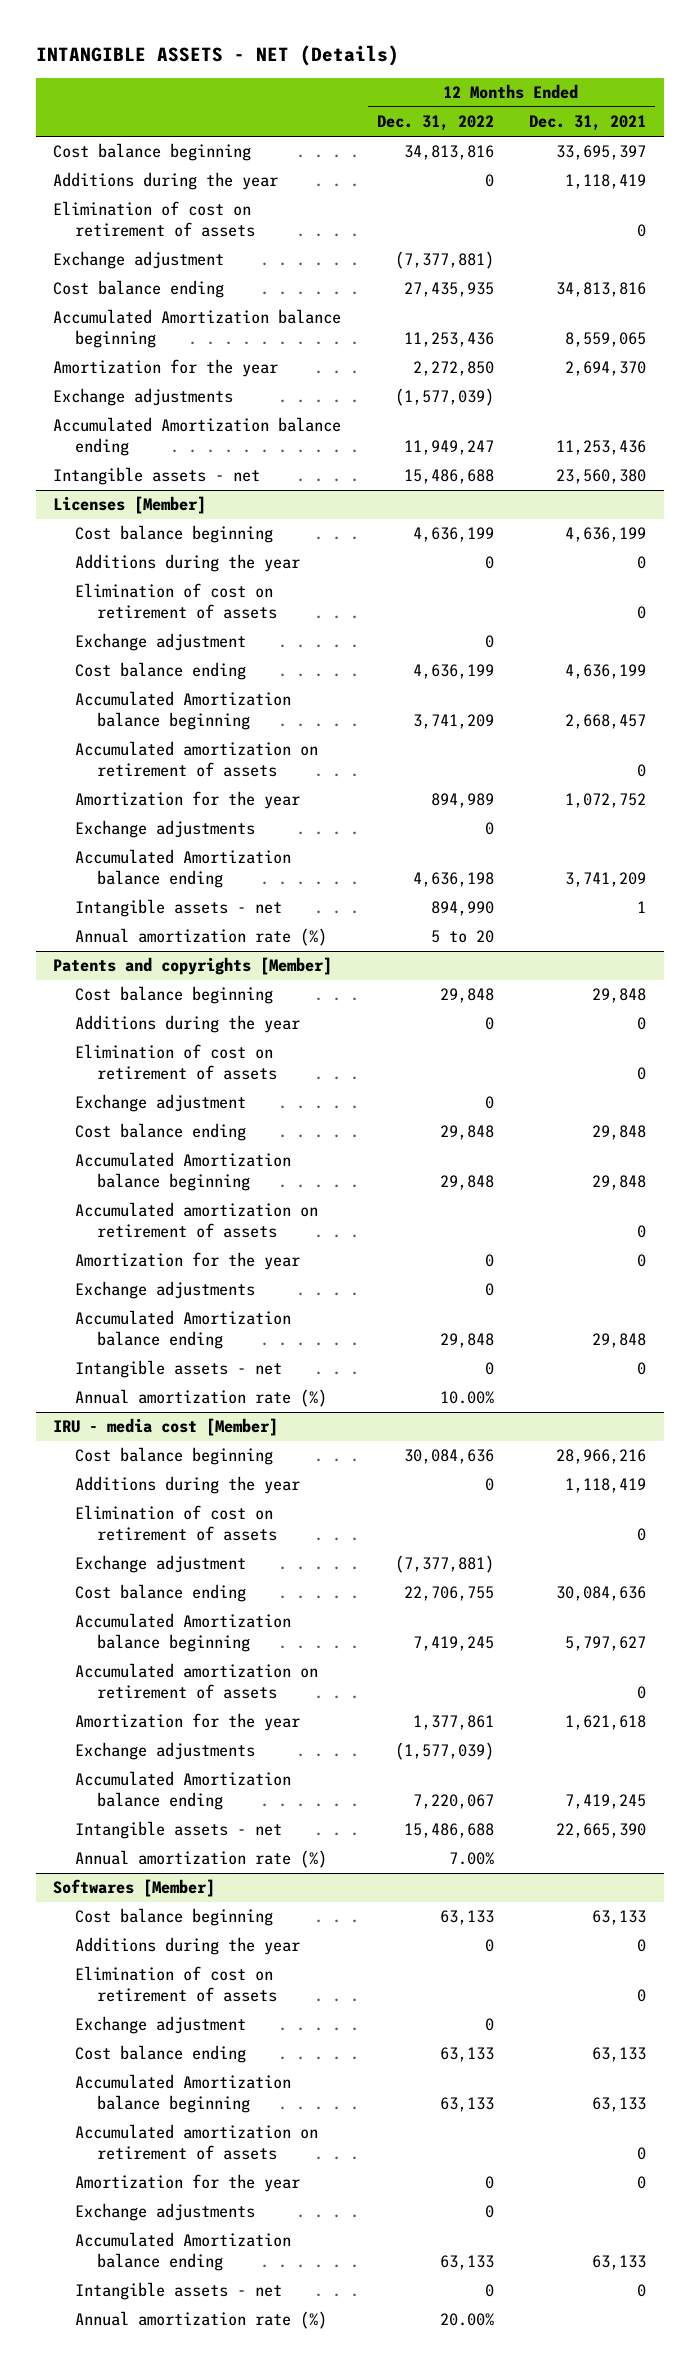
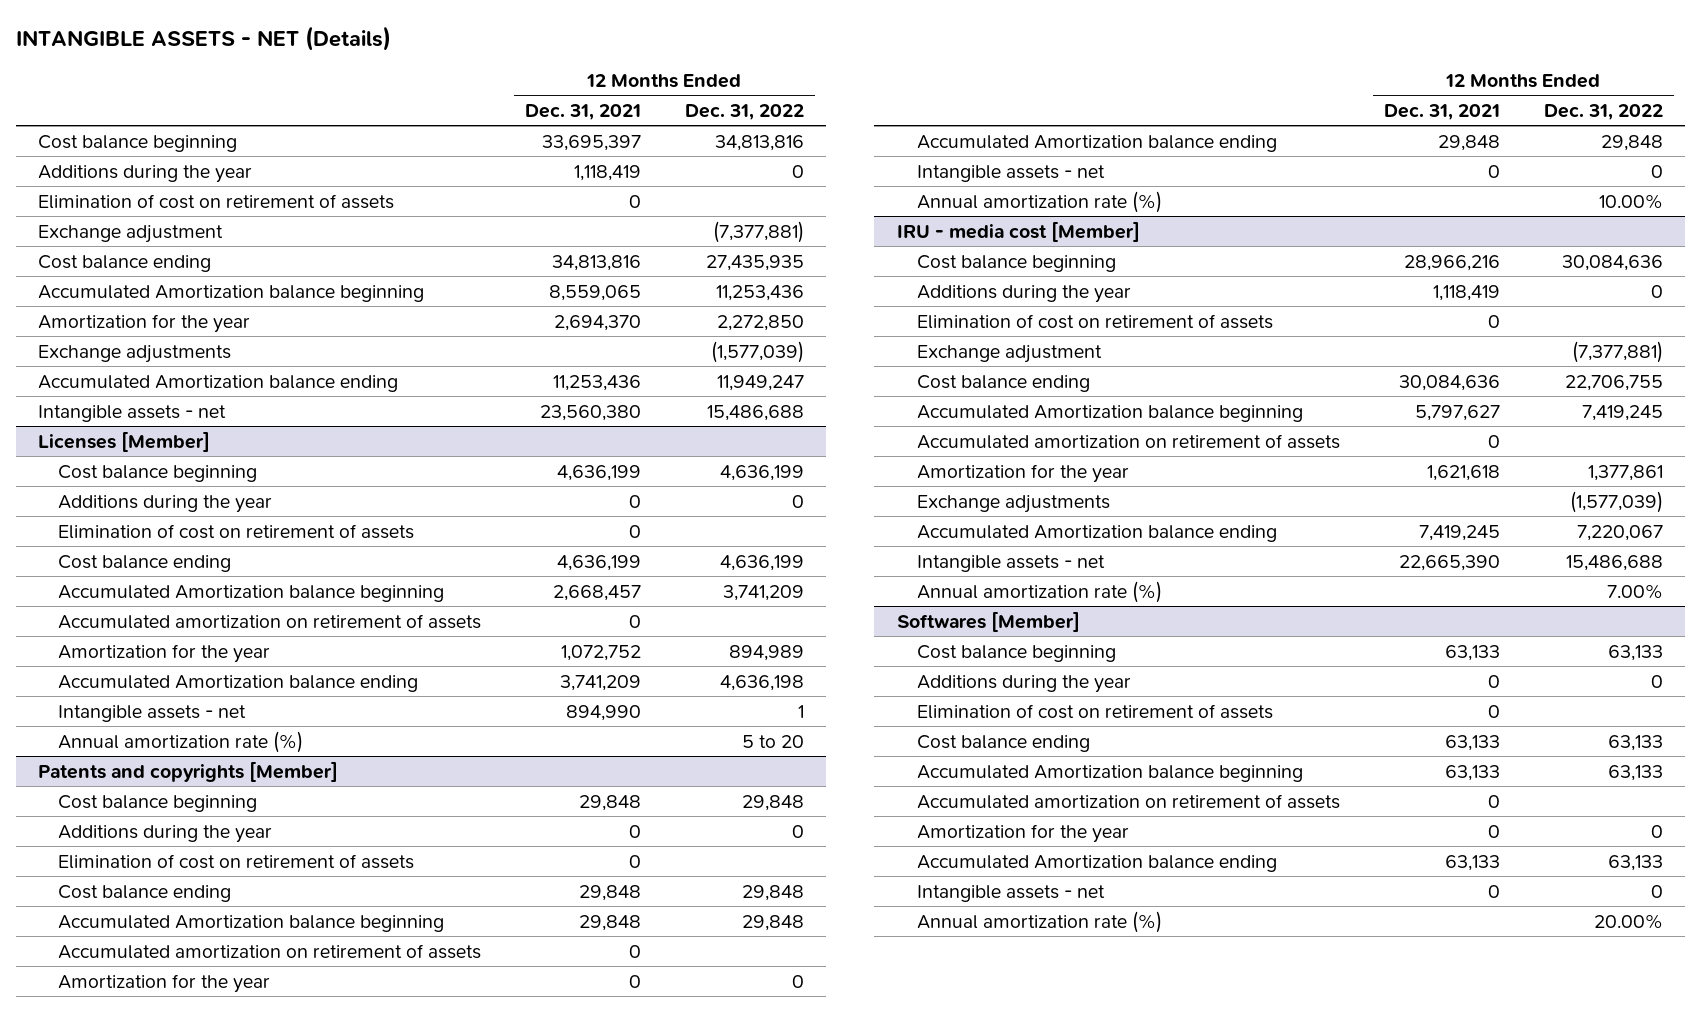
- | 12 Months Ended Dec. 31, 2022 | 12 Months Ended Dec. 31, 2021
+ | 12 Months Ended Dec. 31, 2021 | 12 Months Ended Dec. 31, 2022
@ Licenses [Member]
- Exchange adjustment | 0 |
- Exchange adjustments | 0 |
- Intangible assets - net | 894,990 | 1
+ Intangible assets - net | 894,990 | 1
@ Patents and copyrights [Member]
- Exchange adjustment | 0 |
- Exchange adjustments | 0 |
@ Softwares [Member]
- Exchange adjustment | 0 |
- Exchange adjustments | 0 |

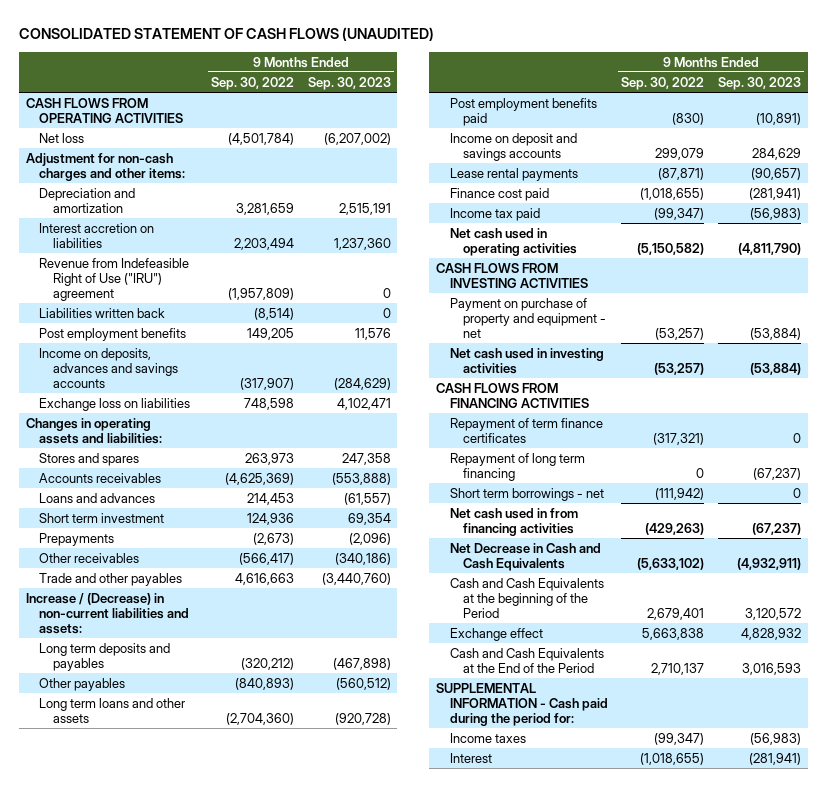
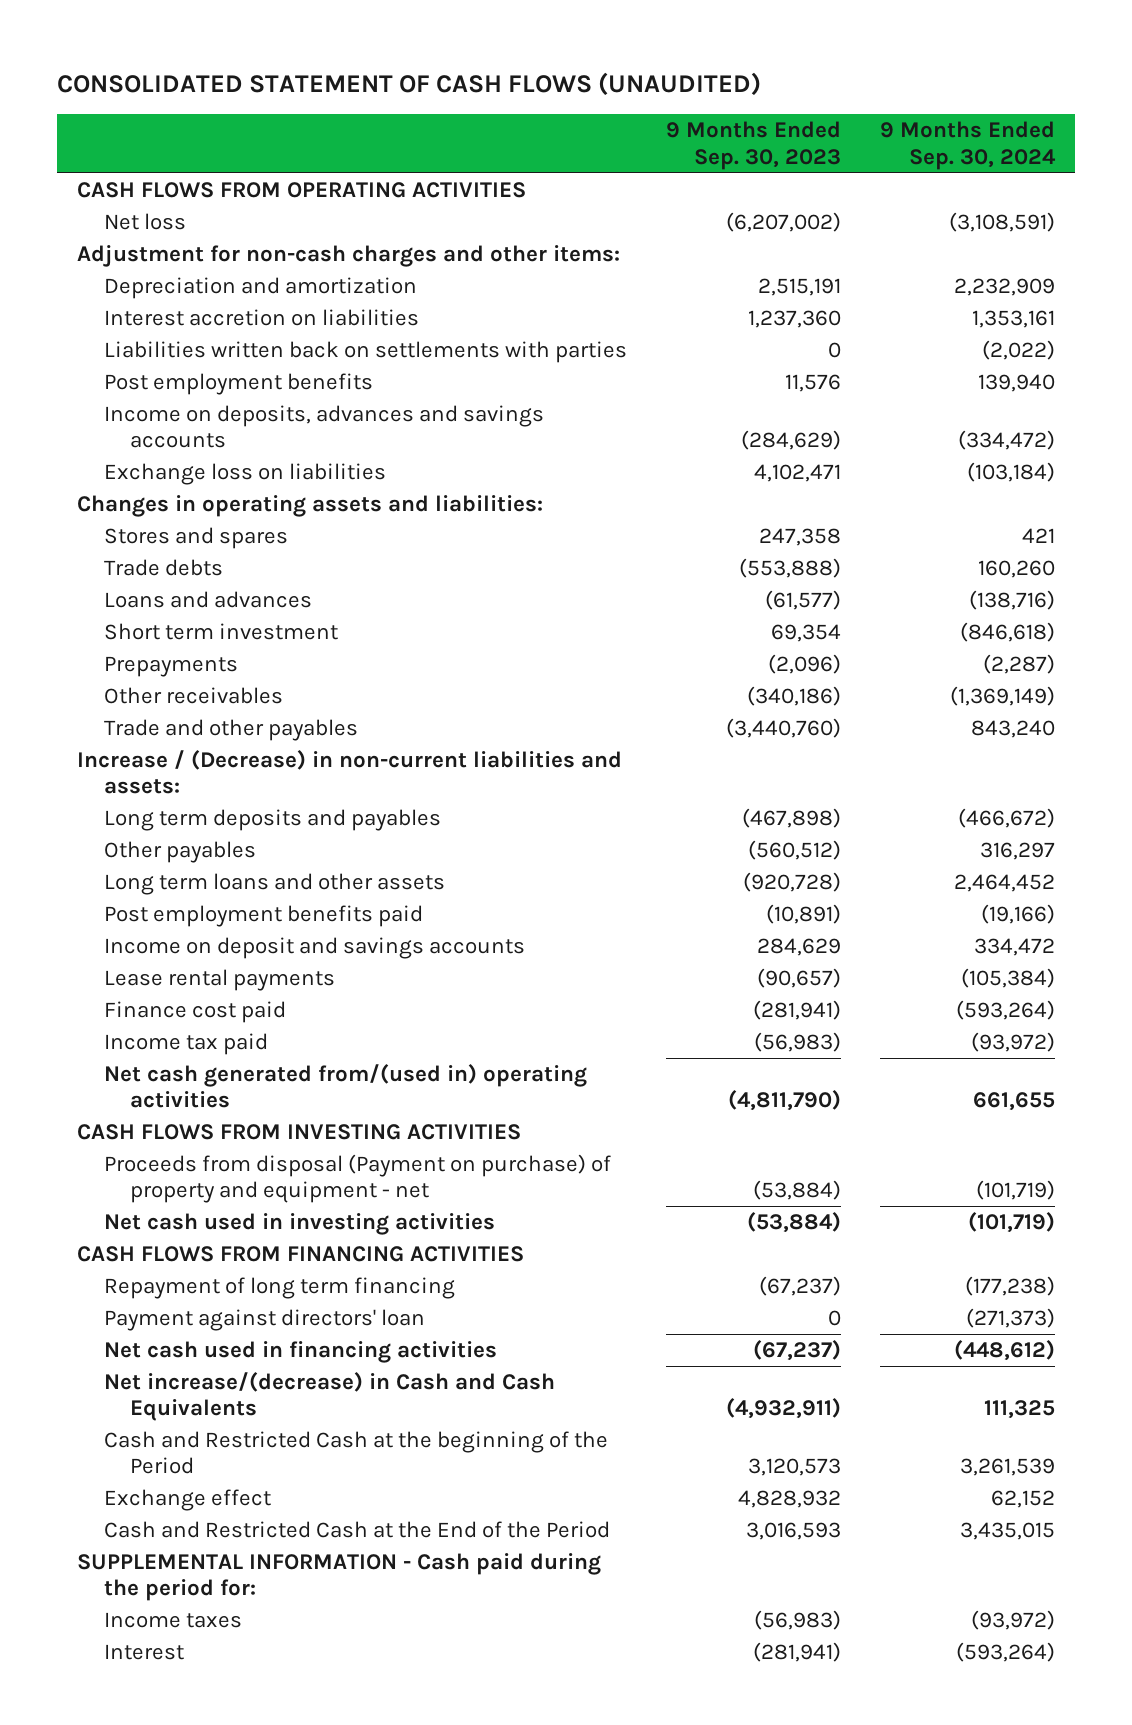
- | 9 Months Ended Sep. 30, 2022 | 9 Months Ended Sep. 30, 2023
+ | 9 Months Ended Sep. 30, 2023 | 9 Months Ended Sep. 30, 2024
- Revenue from Indefeasible Right of Use ("IRU") agreement | (1,957,809) | 0
- Liabilities written back | (8,514) | 0
+ Liabilities written back on settlements with parties | 0 | (2,022)
- Accounts receivables | (4,625,369) | (553,888)
- Loans and advances | 214,453 | (61,557)
+ Trade debts | (553,888) | 160,260
+ Loans and advances | (61,577) | (138,716)
- Net cash used in operating activities | (5,150,582) | (4,811,790)
+ Net cash generated from/(used in) operating activities | (4,811,790) | 661,655
- Payment on purchase of property and equipment - net | (53,257) | (53,884)
+ Proceeds from disposal (Payment on purchase) of property and equipment - net | (53,884) | (101,719)
- Repayment of term finance certificates | (317,321) | 0
- Short term borrowings - net | (111,942) | 0
- Net cash used in from financing activities | (429,263) | (67,237)
- Net Decrease in Cash and Cash Equivalents | (5,633,102) | (4,932,911)
- Cash and Cash Equivalents at the beginning of the Period | 2,679,401 | 3,120,572
+ Payment against directors' loan | 0 | (271,373)
+ Net cash used in financing activities | (67,237) | (448,612)
+ Net increase/(decrease) in Cash and Cash Equivalents | (4,932,911) | 111,325
+ Cash and Restricted Cash at the beginning of the Period | 3,120,573 | 3,261,539
- Cash and Cash Equivalents at the End of the Period | 2,710,137 | 3,016,593
+ Cash and Restricted Cash at the End of the Period | 3,016,593 | 3,435,015

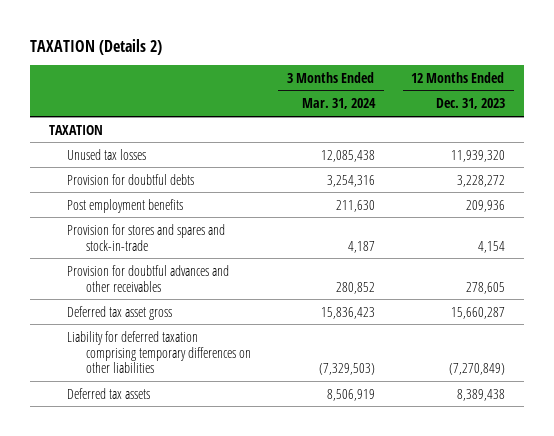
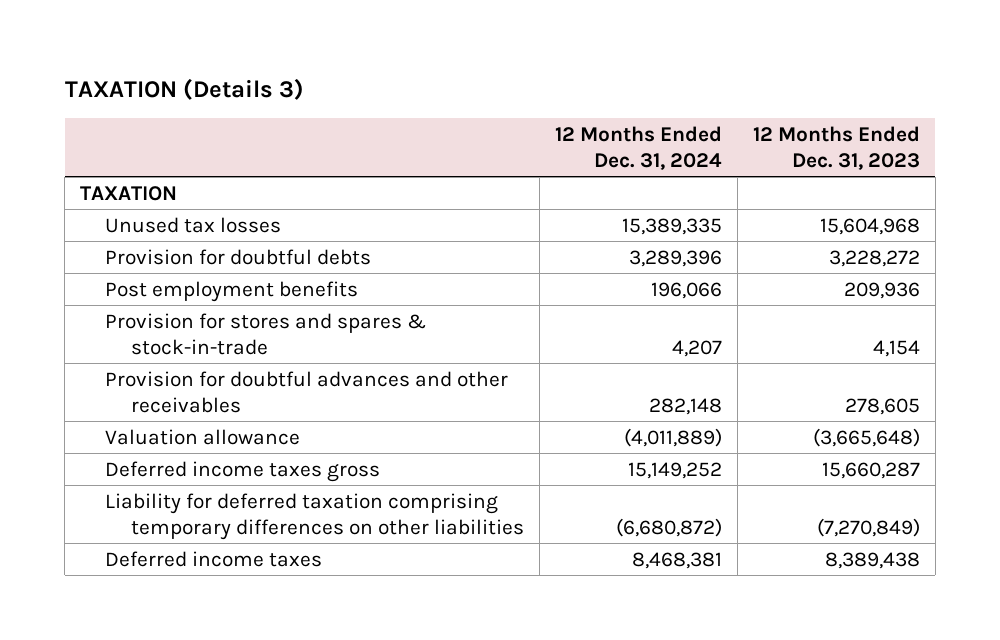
- TAXATION (Details 2)
+ TAXATION (Details 3)
- | 3 Months Ended Mar. 31, 2024 | 12 Months Ended Dec. 31, 2023
+ | 12 Months Ended Dec. 31, 2024 | 12 Months Ended Dec. 31, 2023
- Unused tax losses | 12,085,438 | 11,939,320
+ Unused tax losses | 15,389,335 | 15,604,968
- Provision for stores and spares and stock-in-trade | 4,187 | 4,154
+ Provision for stores and spares & stock-in-trade | 4,207 | 4,154
- Deferred tax asset gross | 15,836,423 | 15,660,287
+ Valuation allowance | (4,011,889) | (3,665,648)
+ Deferred income taxes gross | 15,149,252 | 15,660,287
- Deferred tax assets | 8,506,919 | 8,389,438
+ Deferred income taxes | 8,468,381 | 8,389,438

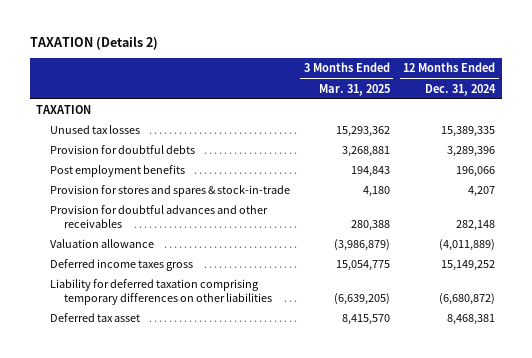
- TAXATION (Details 3)
+ TAXATION (Details 2)
- | 12 Months Ended Dec. 31, 2024 | 12 Months Ended Dec. 31, 2023
+ | 3 Months Ended Mar. 31, 2025 | 12 Months Ended Dec. 31, 2024
- Deferred income taxes | 8,468,381 | 8,389,438
+ Deferred tax asset | 8,415,570 | 8,468,381

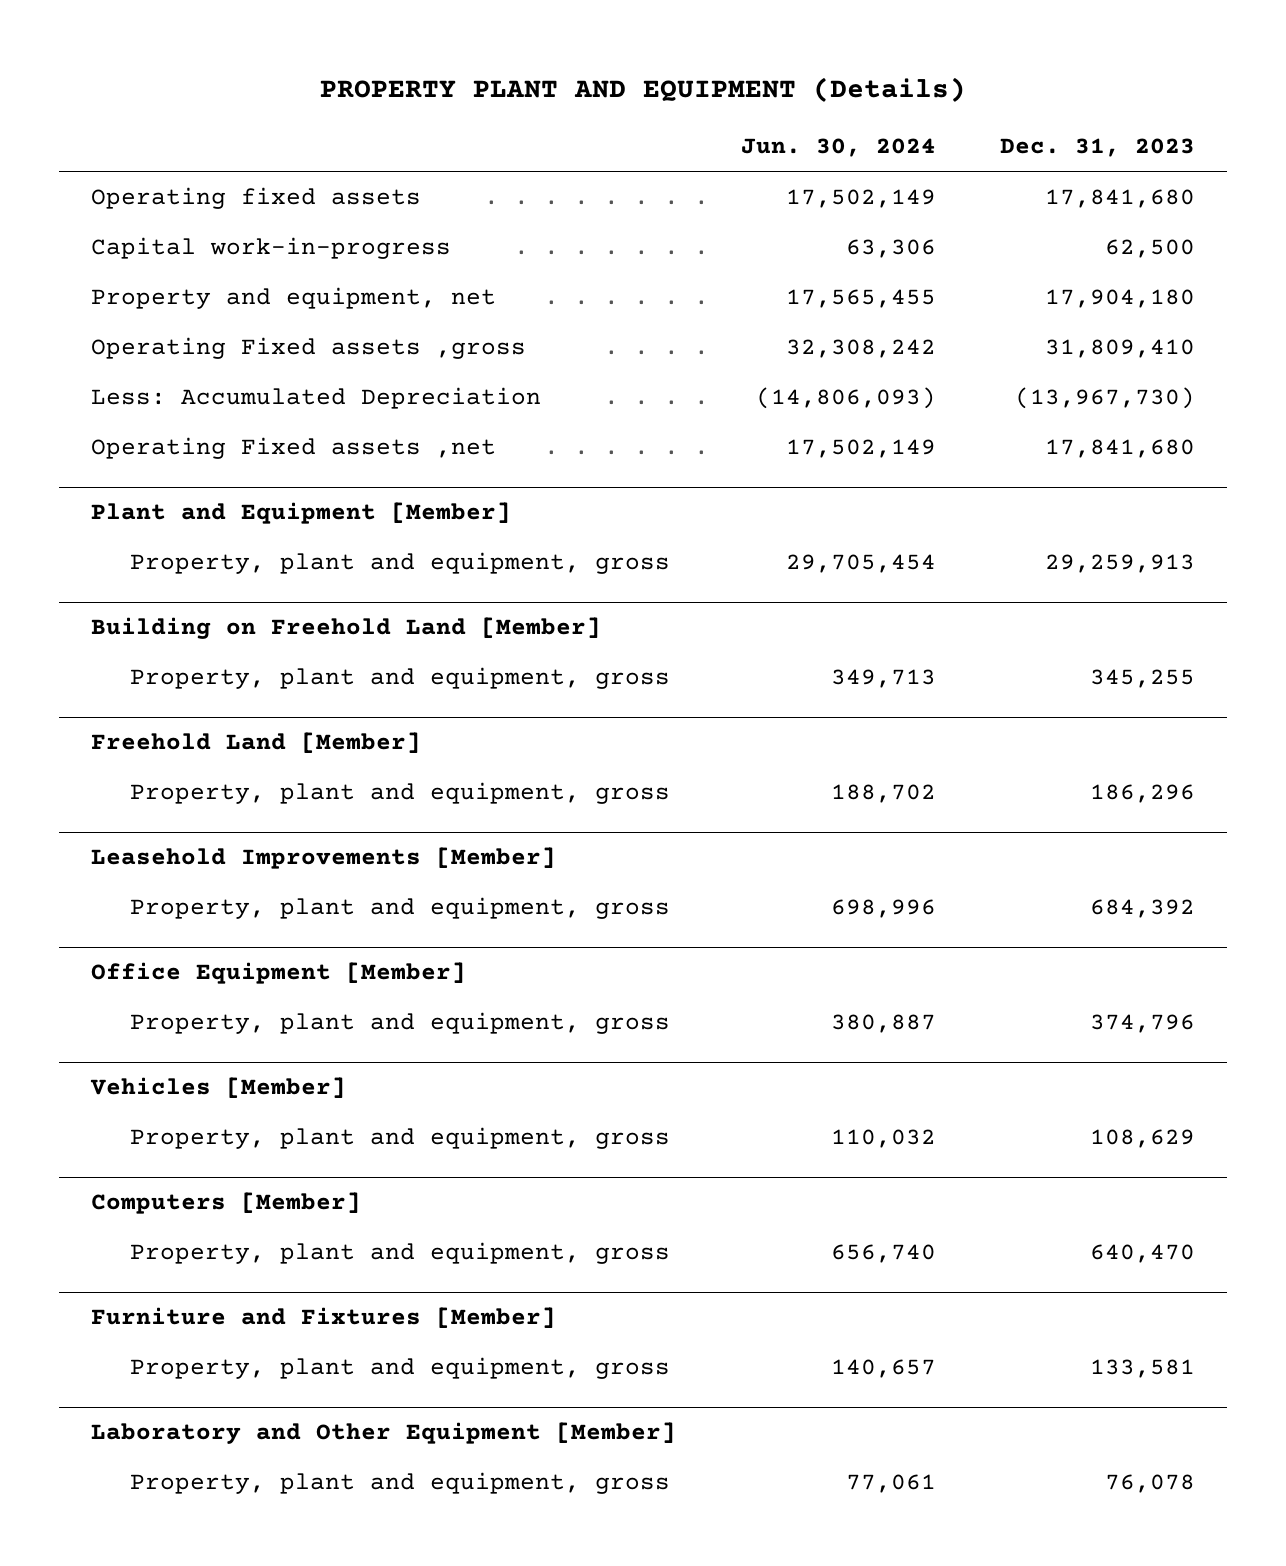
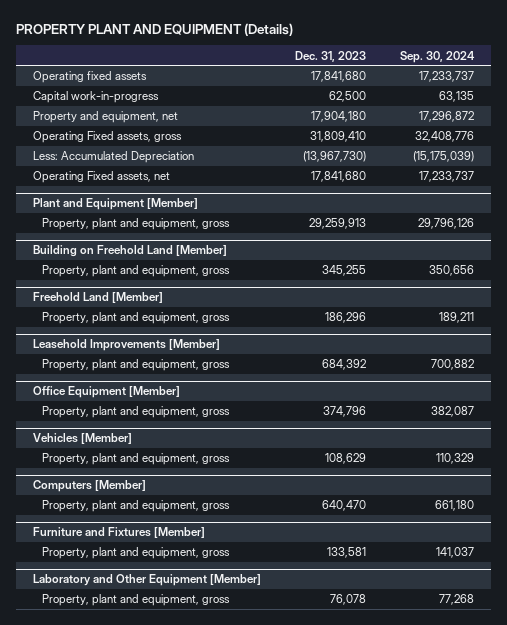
- | Jun. 30, 2024 | Dec. 31, 2023
+ | Dec. 31, 2023 | Sep. 30, 2024
- Operating Fixed assets ,gross | 32,308,242 | 31,809,410
+ Operating Fixed assets, gross | 31,809,410 | 32,408,776
- Operating Fixed assets ,net | 17,502,149 | 17,841,680
+ Operating Fixed assets, net | 17,841,680 | 17,233,737

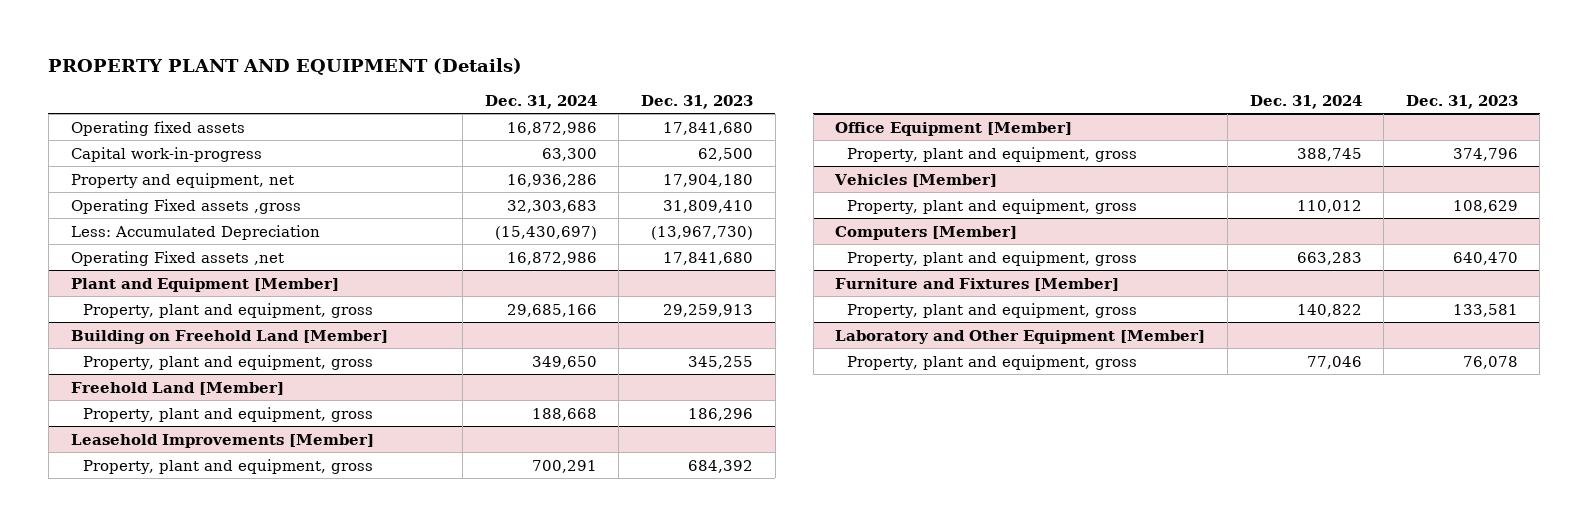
- | Dec. 31, 2023 | Sep. 30, 2024
+ | Dec. 31, 2024 | Dec. 31, 2023
- Operating Fixed assets, gross | 31,809,410 | 32,408,776
+ Operating Fixed assets ,gross | 32,303,683 | 31,809,410
- Operating Fixed assets, net | 17,841,680 | 17,233,737
+ Operating Fixed assets ,net | 16,872,986 | 17,841,680

